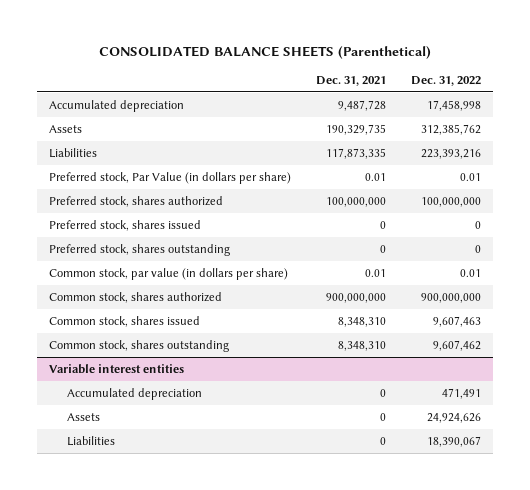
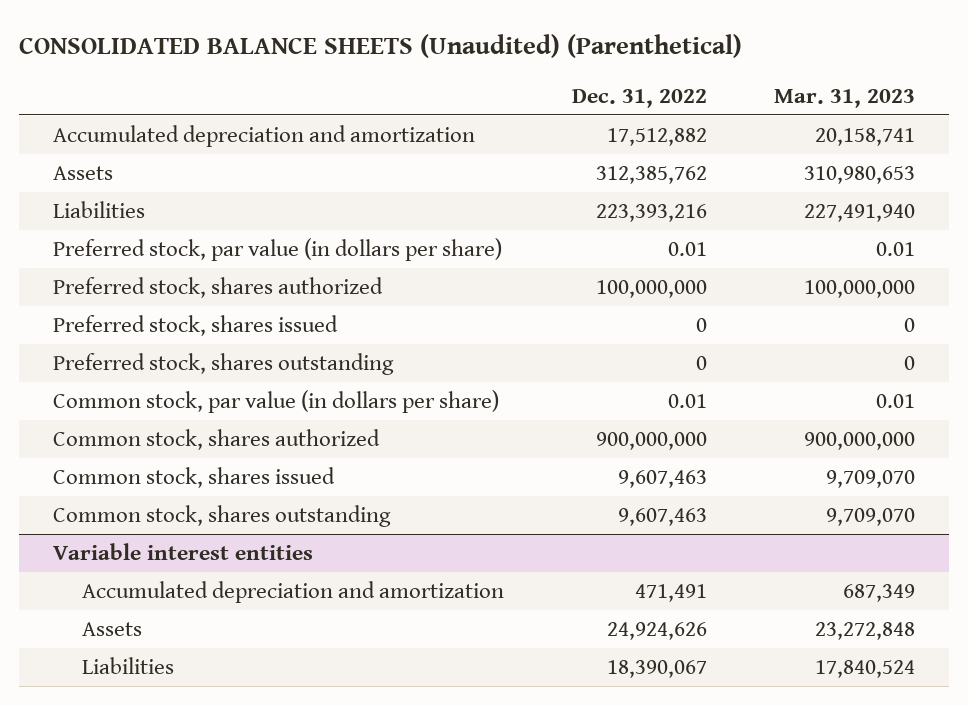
- CONSOLIDATED BALANCE SHEETS (Parenthetical)
+ CONSOLIDATED BALANCE SHEETS (Unaudited) (Parenthetical)
- | Dec. 31, 2021 | Dec. 31, 2022
+ | Dec. 31, 2022 | Mar. 31, 2023
- Accumulated depreciation | 9,487,728 | 17,458,998
+ Accumulated depreciation and amortization | 17,512,882 | 20,158,741
- Preferred stock, Par Value (in dollars per share) | 0.01 | 0.01
+ Preferred stock, par value (in dollars per share) | 0.01 | 0.01
- Common stock, shares outstanding | 8,348,310 | 9,607,462
+ Common stock, shares outstanding | 9,607,463 | 9,709,070
@ Variable interest entities
- Accumulated depreciation | 0 | 471,491
+ Accumulated depreciation and amortization | 471,491 | 687,349

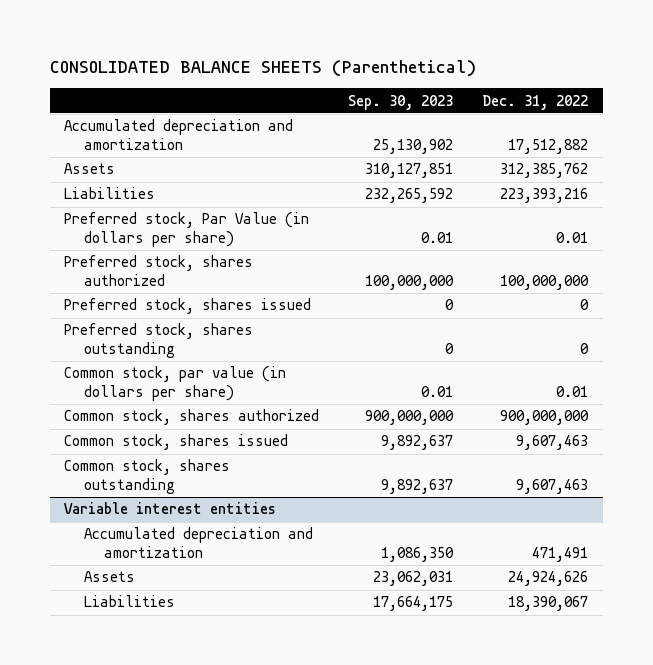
- CONSOLIDATED BALANCE SHEETS (Unaudited) (Parenthetical)
+ CONSOLIDATED BALANCE SHEETS (Parenthetical)
- | Dec. 31, 2022 | Mar. 31, 2023
+ | Sep. 30, 2023 | Dec. 31, 2022
- Preferred stock, par value (in dollars per share) | 0.01 | 0.01
+ Preferred stock, Par Value (in dollars per share) | 0.01 | 0.01

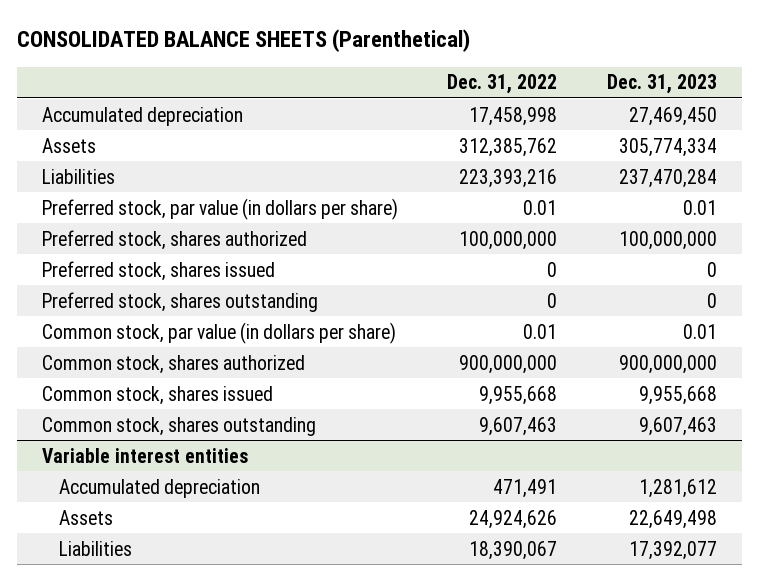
- | Sep. 30, 2023 | Dec. 31, 2022
+ | Dec. 31, 2022 | Dec. 31, 2023
- Accumulated depreciation and amortization | 25,130,902 | 17,512,882
+ Accumulated depreciation | 17,458,998 | 27,469,450
- Preferred stock, Par Value (in dollars per share) | 0.01 | 0.01
+ Preferred stock, par value (in dollars per share) | 0.01 | 0.01
- Common stock, shares issued | 9,892,637 | 9,607,463
+ Common stock, shares issued | 9,955,668 | 9,955,668
@ Variable interest entities
- Accumulated depreciation and amortization | 1,086,350 | 471,491
+ Accumulated depreciation | 471,491 | 1,281,612

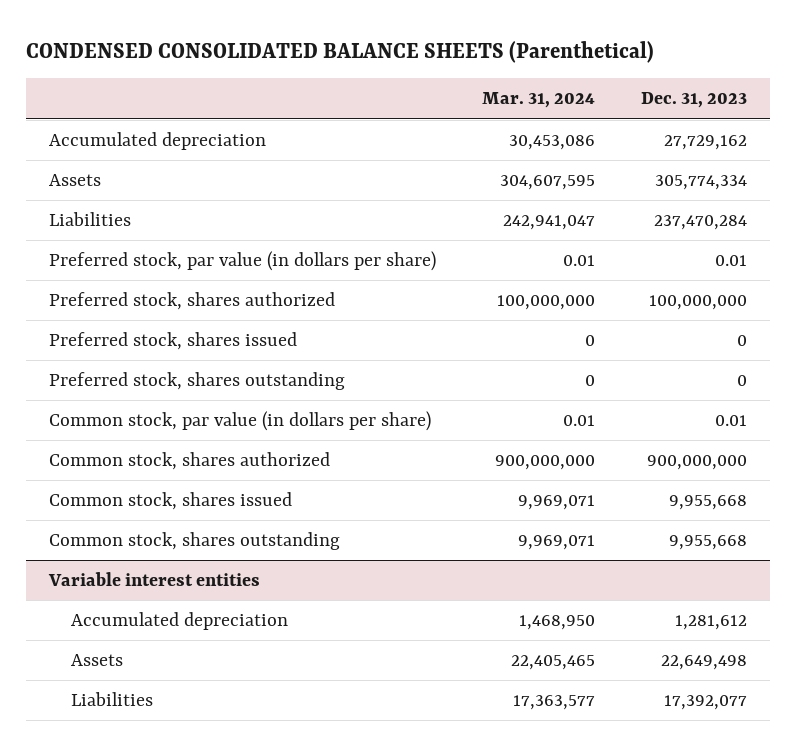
- CONSOLIDATED BALANCE SHEETS (Parenthetical)
+ CONDENSED CONSOLIDATED BALANCE SHEETS (Parenthetical)
- | Dec. 31, 2022 | Dec. 31, 2023
+ | Mar. 31, 2024 | Dec. 31, 2023
- Accumulated depreciation | 17,458,998 | 27,469,450
+ Accumulated depreciation | 30,453,086 | 27,729,162
- Common stock, shares outstanding | 9,607,463 | 9,607,463
+ Common stock, shares outstanding | 9,969,071 | 9,955,668

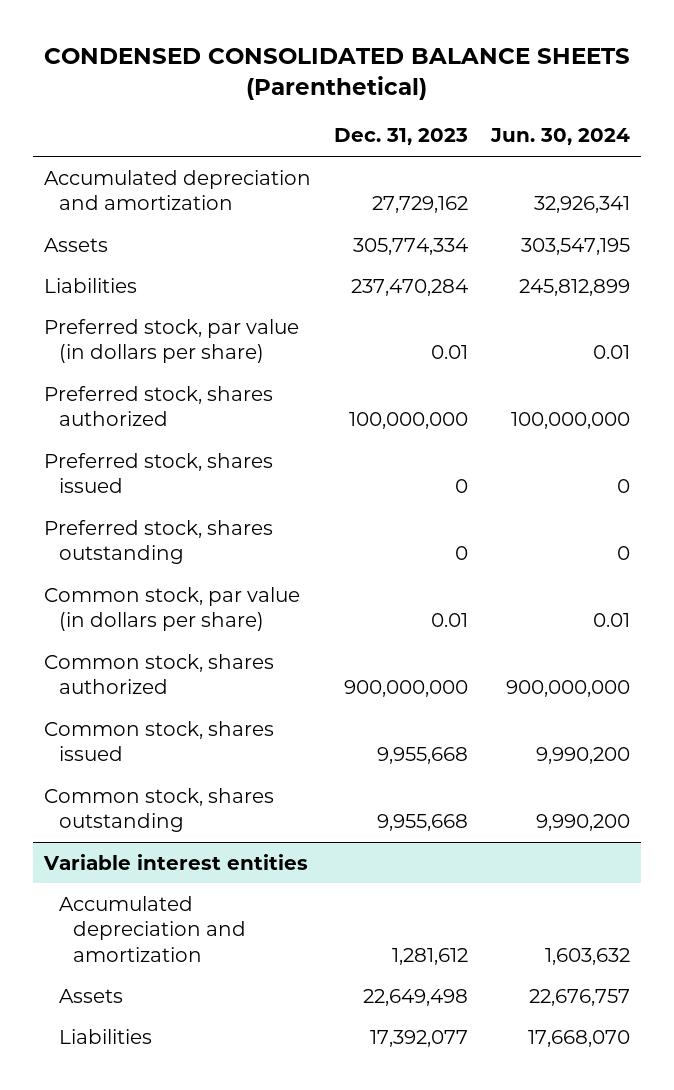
- | Mar. 31, 2024 | Dec. 31, 2023
+ | Dec. 31, 2023 | Jun. 30, 2024
- Accumulated depreciation | 30,453,086 | 27,729,162
+ Accumulated depreciation and amortization | 27,729,162 | 32,926,341
@ Variable interest entities
- Accumulated depreciation | 1,468,950 | 1,281,612
+ Accumulated depreciation and amortization | 1,281,612 | 1,603,632

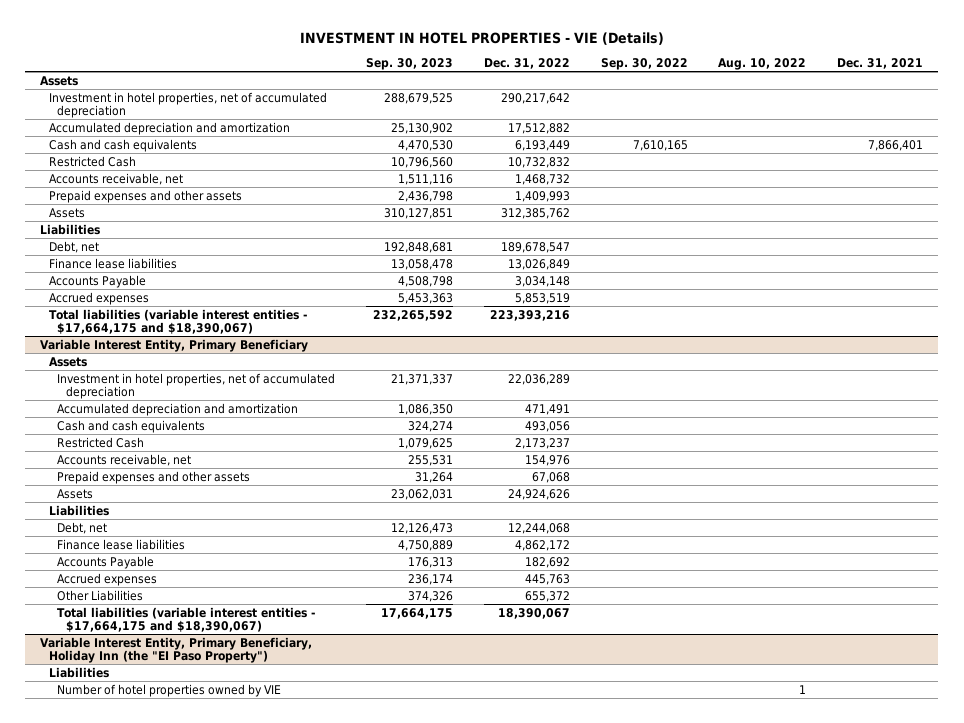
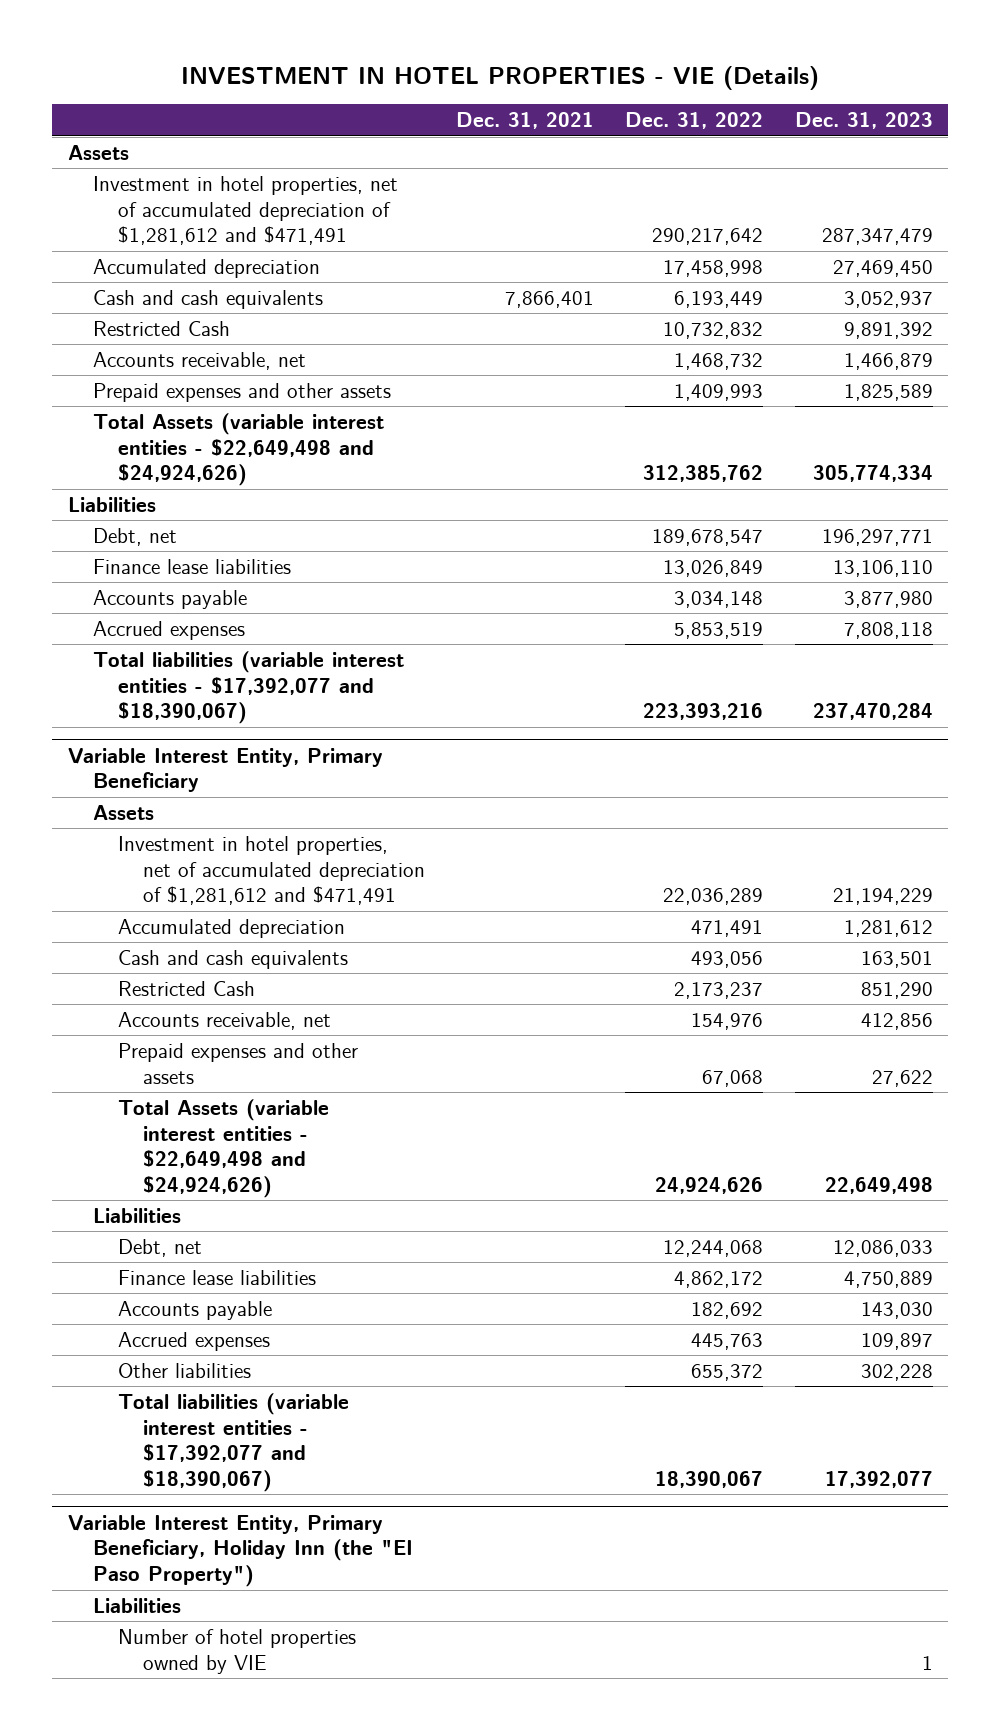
- | Sep. 30, 2023 | Dec. 31, 2022 | Sep. 30, 2022 | Aug. 10, 2022 | Dec. 31, 2021
+ | Dec. 31, 2021 | Dec. 31, 2022 | Dec. 31, 2023
- Investment in hotel properties, net of accumulated depreciation | 288,679,525 | 290,217,642 | | |
- Accumulated depreciation and amortization | 25,130,902 | 17,512,882 | | |
+ Investment in hotel properties, net of accumulated depreciation of $1,281,612 and $471,491 | | 290,217,642 | 287,347,479
+ Accumulated depreciation | | 17,458,998 | 27,469,450
- Assets | 310,127,851 | 312,385,762 | | |
+ Total Assets (variable interest entities - $22,649,498 and $24,924,626) | | 312,385,762 | 305,774,334
- Accounts Payable | 4,508,798 | 3,034,148 | | |
+ Accounts payable | | 3,034,148 | 3,877,980
- Total liabilities (variable interest entities - $17,664,175 and $18,390,067) | 232,265,592 | 223,393,216 | | |
+ Total liabilities (variable interest entities - $17,392,077 and $18,390,067) | | 223,393,216 | 237,470,284
@ Variable Interest Entity, Primary Beneficiary
- Investment in hotel properties, net of accumulated depreciation | 21,371,337 | 22,036,289 | | |
- Accumulated depreciation and amortization | 1,086,350 | 471,491 | | |
+ Investment in hotel properties, net of accumulated depreciation of $1,281,612 and $471,491 | | 22,036,289 | 21,194,229
+ Accumulated depreciation | | 471,491 | 1,281,612
- Assets | 23,062,031 | 24,924,626 | | |
+ Total Assets (variable interest entities - $22,649,498 and $24,924,626) | | 24,924,626 | 22,649,498
- Accounts Payable | 176,313 | 182,692 | | |
+ Accounts payable | | 182,692 | 143,030
- Other Liabilities | 374,326 | 655,372 | | |
- Total liabilities (variable interest entities - $17,664,175 and $18,390,067) | 17,664,175 | 18,390,067 | | |
+ Other liabilities | | 655,372 | 302,228
+ Total liabilities (variable interest entities - $17,392,077 and $18,390,067) | | 18,390,067 | 17,392,077

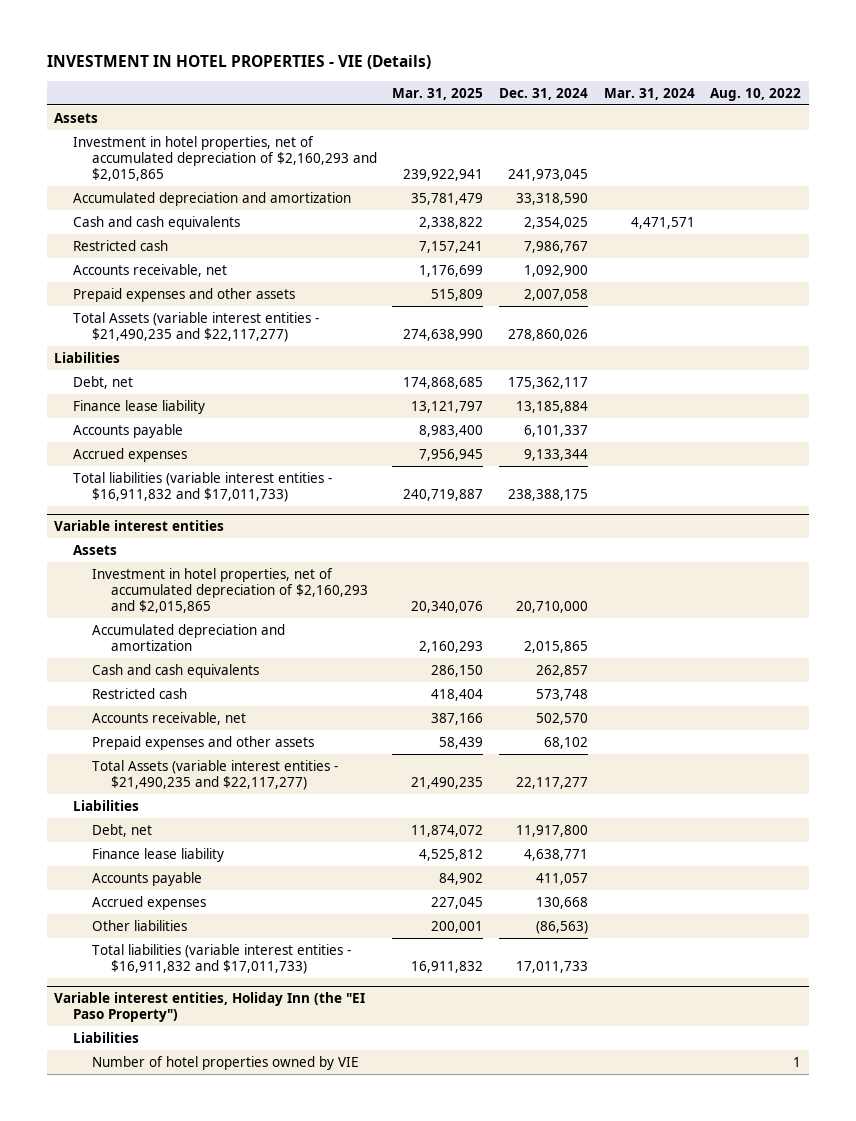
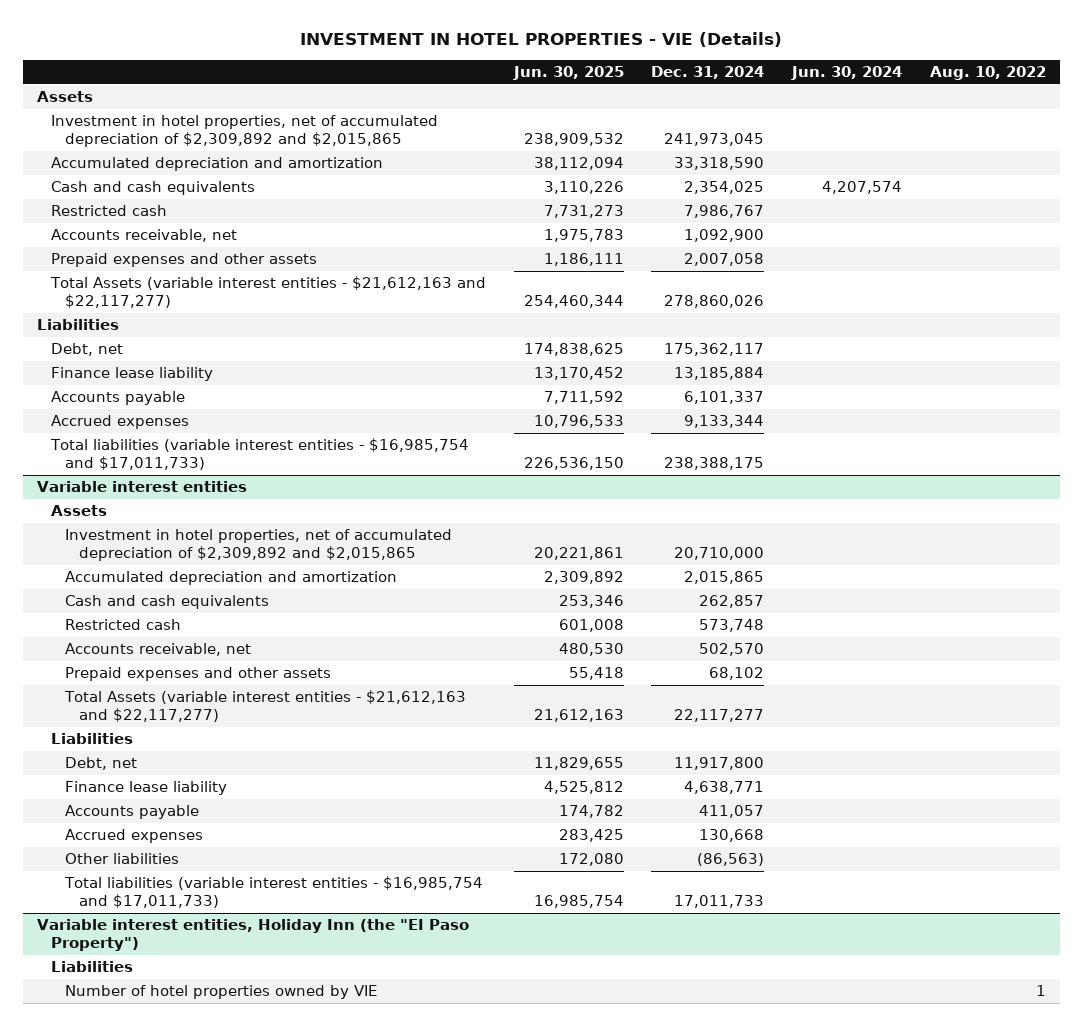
- | Mar. 31, 2025 | Dec. 31, 2024 | Mar. 31, 2024 | Aug. 10, 2022
+ | Jun. 30, 2025 | Dec. 31, 2024 | Jun. 30, 2024 | Aug. 10, 2022
- Investment in hotel properties, net of accumulated depreciation of $2,160,293 and $2,015,865 | 239,922,941 | 241,973,045 | |
+ Investment in hotel properties, net of accumulated depreciation of $2,309,892 and $2,015,865 | 238,909,532 | 241,973,045 | |
- Total Assets (variable interest entities - $21,490,235 and $22,117,277) | 274,638,990 | 278,860,026 | |
+ Total Assets (variable interest entities - $21,612,163 and $22,117,277) | 254,460,344 | 278,860,026 | |
- Total liabilities (variable interest entities - $16,911,832 and $17,011,733) | 240,719,887 | 238,388,175 | |
+ Total liabilities (variable interest entities - $16,985,754 and $17,011,733) | 226,536,150 | 238,388,175 | |
@ Variable interest entities
- Investment in hotel properties, net of accumulated depreciation of $2,160,293 and $2,015,865 | 20,340,076 | 20,710,000 | |
+ Investment in hotel properties, net of accumulated depreciation of $2,309,892 and $2,015,865 | 20,221,861 | 20,710,000 | |
- Total Assets (variable interest entities - $21,490,235 and $22,117,277) | 21,490,235 | 22,117,277 | |
+ Total Assets (variable interest entities - $21,612,163 and $22,117,277) | 21,612,163 | 22,117,277 | |
- Total liabilities (variable interest entities - $16,911,832 and $17,011,733) | 16,911,832 | 17,011,733 | |
+ Total liabilities (variable interest entities - $16,985,754 and $17,011,733) | 16,985,754 | 17,011,733 | |

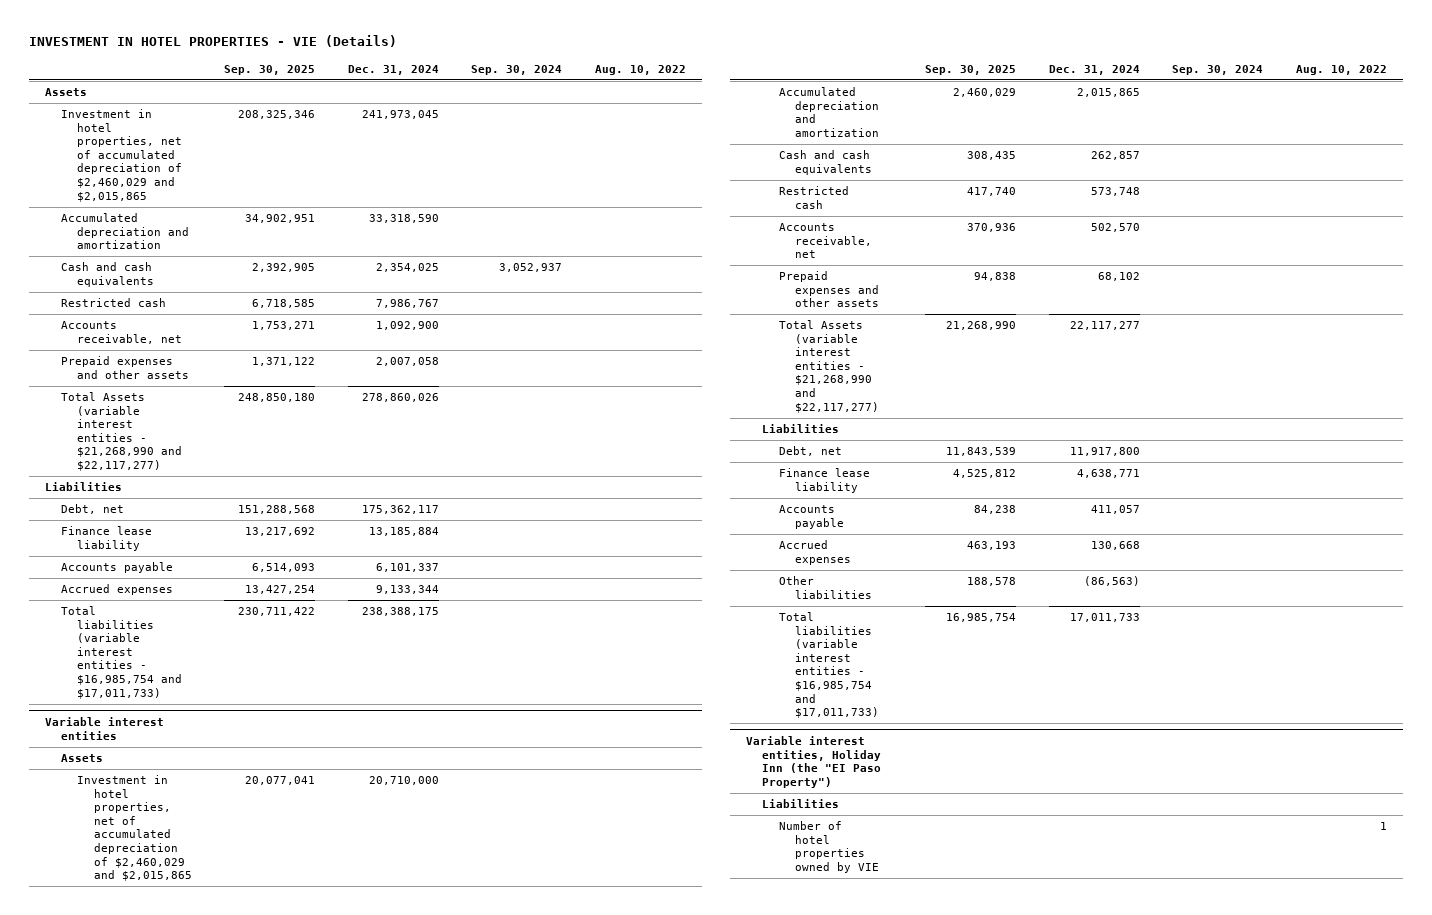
- | Jun. 30, 2025 | Dec. 31, 2024 | Jun. 30, 2024 | Aug. 10, 2022
+ | Sep. 30, 2025 | Dec. 31, 2024 | Sep. 30, 2024 | Aug. 10, 2022
- Investment in hotel properties, net of accumulated depreciation of $2,309,892 and $2,015,865 | 238,909,532 | 241,973,045 | |
+ Investment in hotel properties, net of accumulated depreciation of $2,460,029 and $2,015,865 | 208,325,346 | 241,973,045 | |
- Total Assets (variable interest entities - $21,612,163 and $22,117,277) | 254,460,344 | 278,860,026 | |
+ Total Assets (variable interest entities - $21,268,990 and $22,117,277) | 248,850,180 | 278,860,026 | |
@ Variable interest entities
- Investment in hotel properties, net of accumulated depreciation of $2,309,892 and $2,015,865 | 20,221,861 | 20,710,000 | |
+ Investment in hotel properties, net of accumulated depreciation of $2,460,029 and $2,015,865 | 20,077,041 | 20,710,000 | |
- Total Assets (variable interest entities - $21,612,163 and $22,117,277) | 21,612,163 | 22,117,277 | |
+ Total Assets (variable interest entities - $21,268,990 and $22,117,277) | 21,268,990 | 22,117,277 | |

